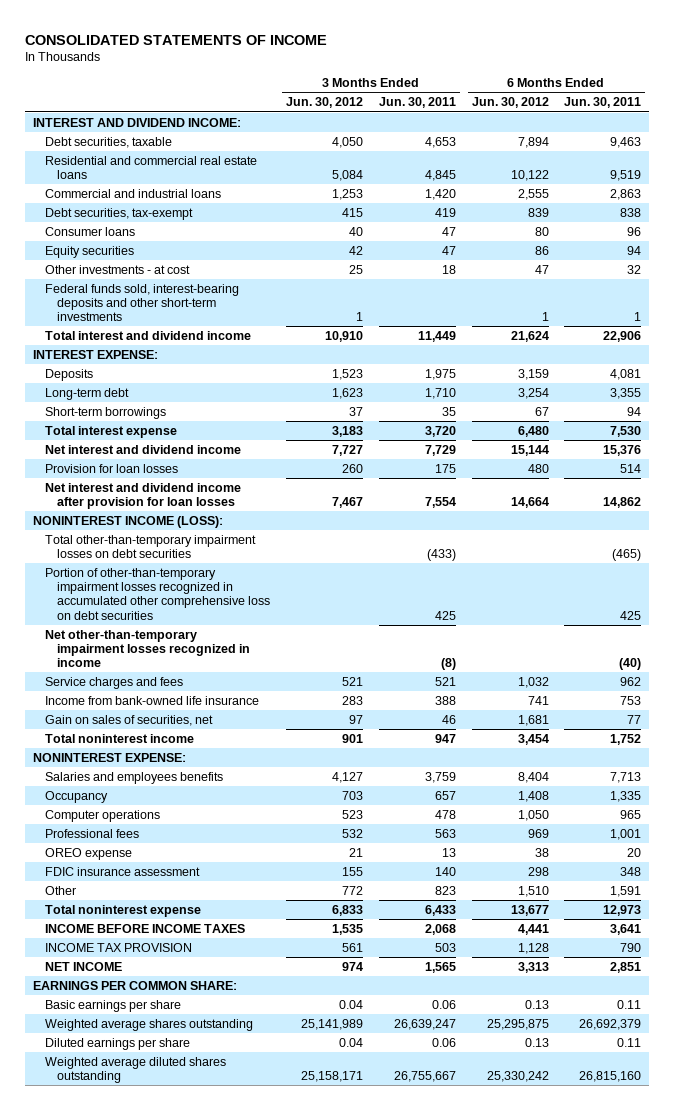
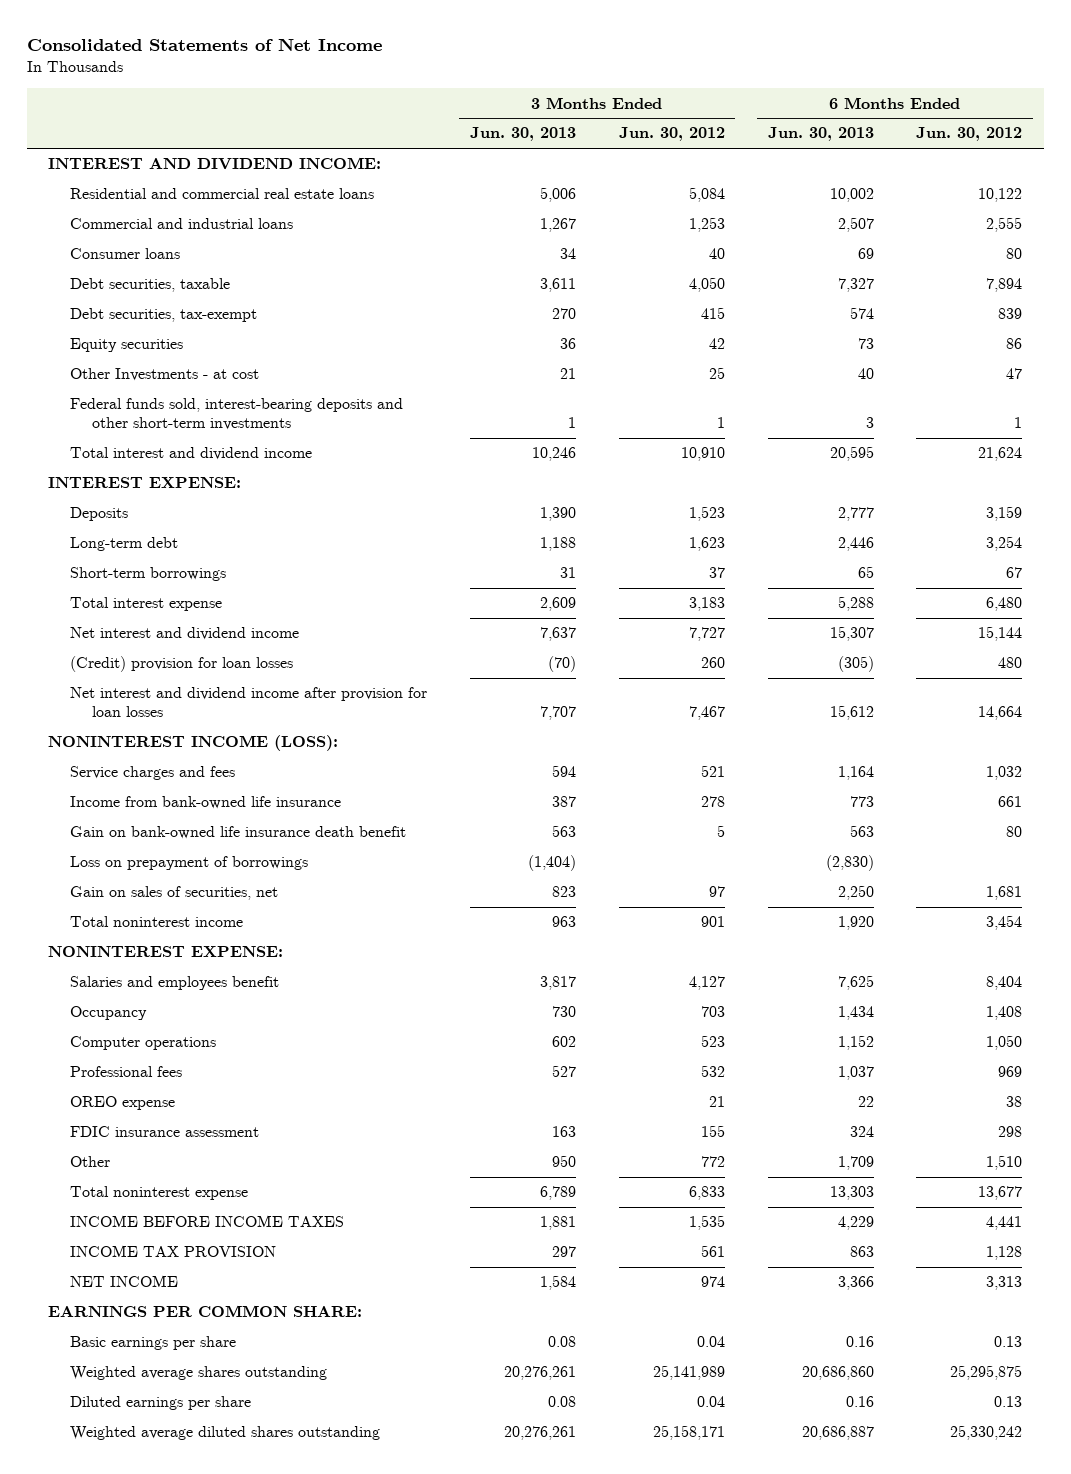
- CONSOLIDATED STATEMENTS OF INCOME
+ Consolidated Statements of Net Income
- | 3 Months Ended Jun. 30, 2012 | 3 Months Ended Jun. 30, 2011 | 6 Months Ended Jun. 30, 2012 | 6 Months Ended Jun. 30, 2011
+ | 3 Months Ended Jun. 30, 2013 | 3 Months Ended Jun. 30, 2012 | 6 Months Ended Jun. 30, 2013 | 6 Months Ended Jun. 30, 2012
moved down: Debt securities, taxable | 3,611 | 4,050 | 7,327 | 7,894
moved down: Debt securities, tax-exempt | 270 | 415 | 574 | 839
- Other investments - at cost | 25 | 18 | 47 | 32
+ Other Investments - at cost | 21 | 25 | 40 | 47
- Provision for loan losses | 260 | 175 | 480 | 514
+ (Credit) provision for loan losses | (70) | 260 | (305) | 480
- Total other-than-temporary impairment losses on debt securities | | (433) | | (465)
- Portion of other-than-temporary impairment losses recognized in accumulated other comprehensive loss on debt securities | | 425 | | 425
- Net other-than-temporary impairment losses recognized in income | | (8) | | (40)
- Income from bank-owned life insurance | 283 | 388 | 741 | 753
+ Income from bank-owned life insurance | 387 | 278 | 773 | 661
+ Gain on bank-owned life insurance death benefit | 563 | 5 | 563 | 80
+ Loss on prepayment of borrowings | (1,404) | | (2,830) |
- Salaries and employees benefits | 4,127 | 3,759 | 8,404 | 7,713
+ Salaries and employees benefit | 3,817 | 4,127 | 7,625 | 8,404

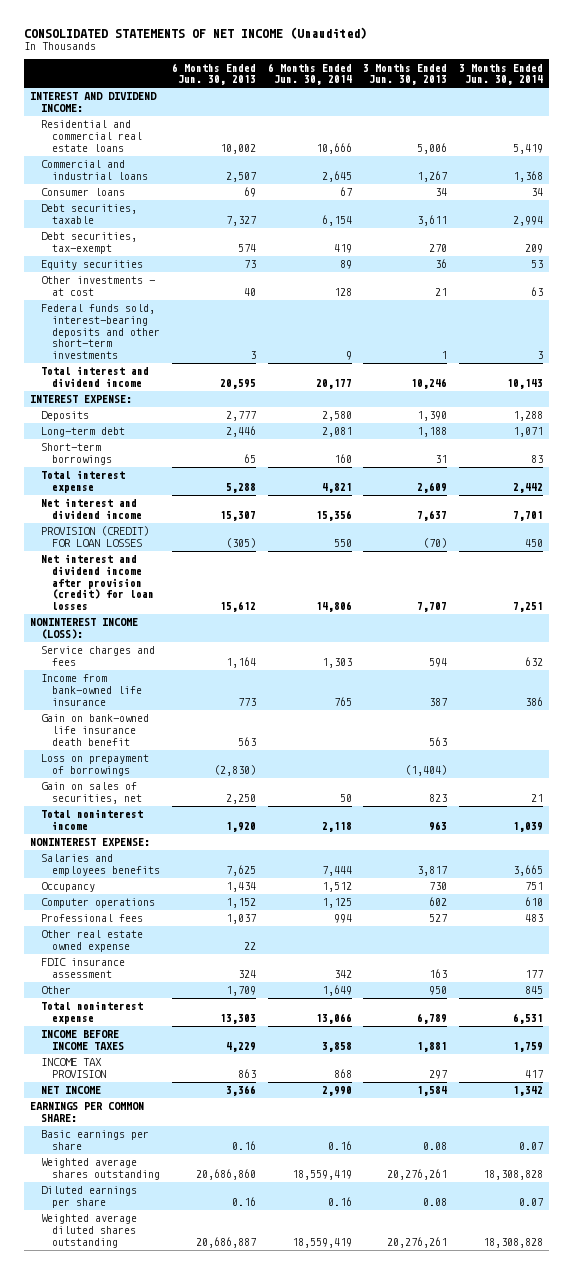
- Consolidated Statements of Net Income
+ CONSOLIDATED STATEMENTS OF NET INCOME (Unaudited)
- | 3 Months Ended Jun. 30, 2013 | 3 Months Ended Jun. 30, 2012 | 6 Months Ended Jun. 30, 2013 | 6 Months Ended Jun. 30, 2012
+ | 6 Months Ended Jun. 30, 2013 | 6 Months Ended Jun. 30, 2014 | 3 Months Ended Jun. 30, 2013 | 3 Months Ended Jun. 30, 2014
- Other Investments - at cost | 21 | 25 | 40 | 47
+ Other investments - at cost | 40 | 128 | 21 | 63
- (Credit) provision for loan losses | (70) | 260 | (305) | 480
- Net interest and dividend income after provision for loan losses | 7,707 | 7,467 | 15,612 | 14,664
+ PROVISION (CREDIT) FOR LOAN LOSSES | (305) | 550 | (70) | 450
+ Net interest and dividend income after provision (credit) for loan losses | 15,612 | 14,806 | 7,707 | 7,251
- Salaries and employees benefit | 3,817 | 4,127 | 7,625 | 8,404
+ Salaries and employees benefits | 7,625 | 7,444 | 3,817 | 3,665
- OREO expense | | 21 | 22 | 38
+ Other real estate owned expense | 22 | | |

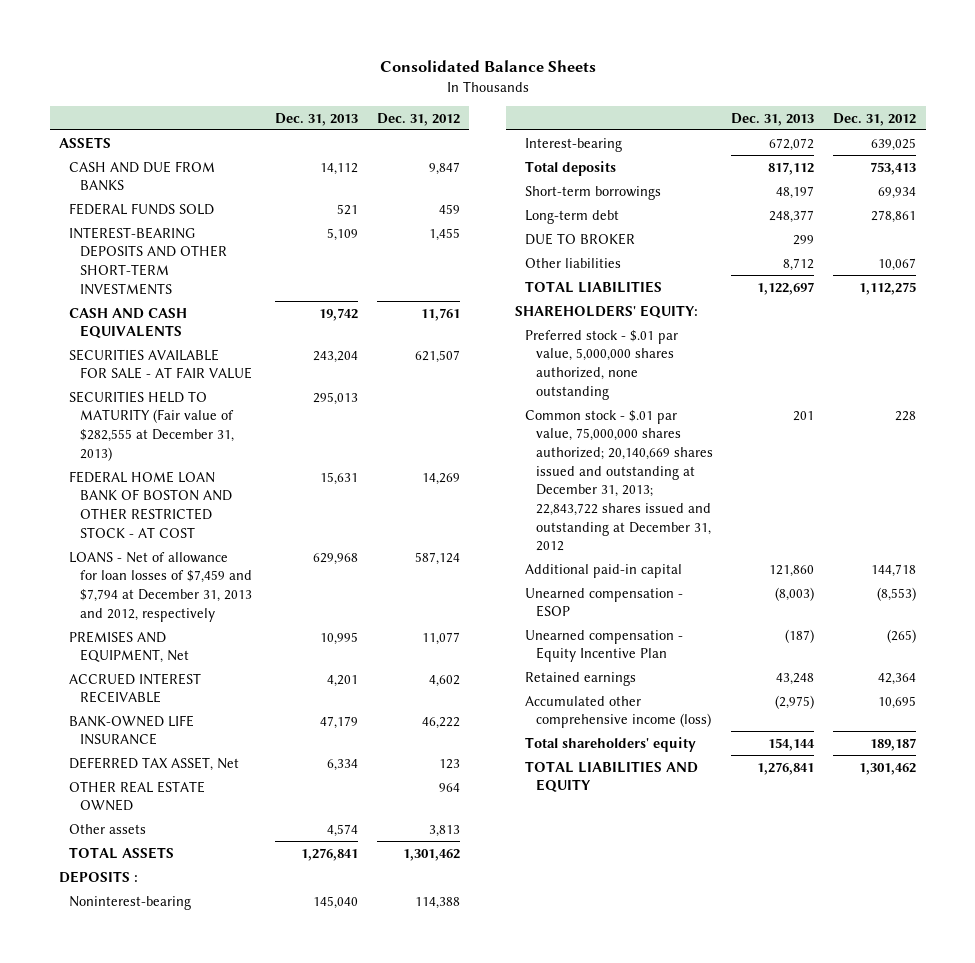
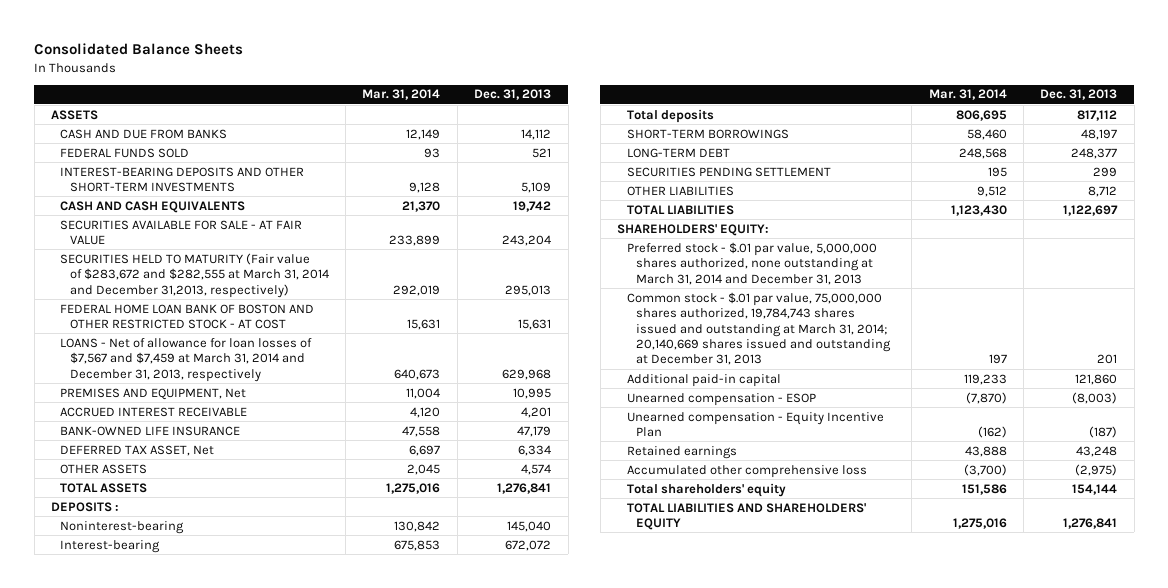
- | Dec. 31, 2013 | Dec. 31, 2012
+ | Mar. 31, 2014 | Dec. 31, 2013
- SECURITIES HELD TO MATURITY (Fair value of $282,555 at December 31, 2013) | 295,013 |
+ SECURITIES HELD TO MATURITY (Fair value of $283,672 and $282,555 at March 31, 2014 and December 31,2013, respectively) | 292,019 | 295,013
- LOANS - Net of allowance for loan losses of $7,459 and $7,794 at December 31, 2013 and 2012, respectively | 629,968 | 587,124
+ LOANS - Net of allowance for loan losses of $7,567 and $7,459 at March 31, 2014 and December 31, 2013, respectively | 640,673 | 629,968
- OTHER REAL ESTATE OWNED | | 964
- Other assets | 4,574 | 3,813
+ OTHER ASSETS | 2,045 | 4,574
- Short-term borrowings | 48,197 | 69,934
- Long-term debt | 248,377 | 278,861
- DUE TO BROKER | 299 |
- Other liabilities | 8,712 | 10,067
+ SHORT-TERM BORROWINGS | 58,460 | 48,197
+ LONG-TERM DEBT | 248,568 | 248,377
+ SECURITIES PENDING SETTLEMENT | 195 | 299
+ OTHER LIABILITIES | 9,512 | 8,712
- Preferred stock - $.01 par value, 5,000,000 shares authorized, none outstanding
- Common stock - $.01 par value, 75,000,000 shares authorized; 20,140,669 shares issued and outstanding at December 31, 2013; 22,843,722 shares issued and outstanding at December 31, 2012 | 201 | 228
+ Preferred stock - $.01 par value, 5,000,000 shares authorized, none outstanding at March 31, 2014 and December 31, 2013
+ Common stock - $.01 par value, 75,000,000 shares authorized, 19,784,743 shares issued and outstanding at March 31, 2014; 20,140,669 shares issued and outstanding at December 31, 2013 | 197 | 201
- Accumulated other comprehensive income (loss) | (2,975) | 10,695
+ Accumulated other comprehensive loss | (3,700) | (2,975)
- TOTAL LIABILITIES AND EQUITY | 1,276,841 | 1,301,462
+ TOTAL LIABILITIES AND SHAREHOLDERS' EQUITY | 1,275,016 | 1,276,841

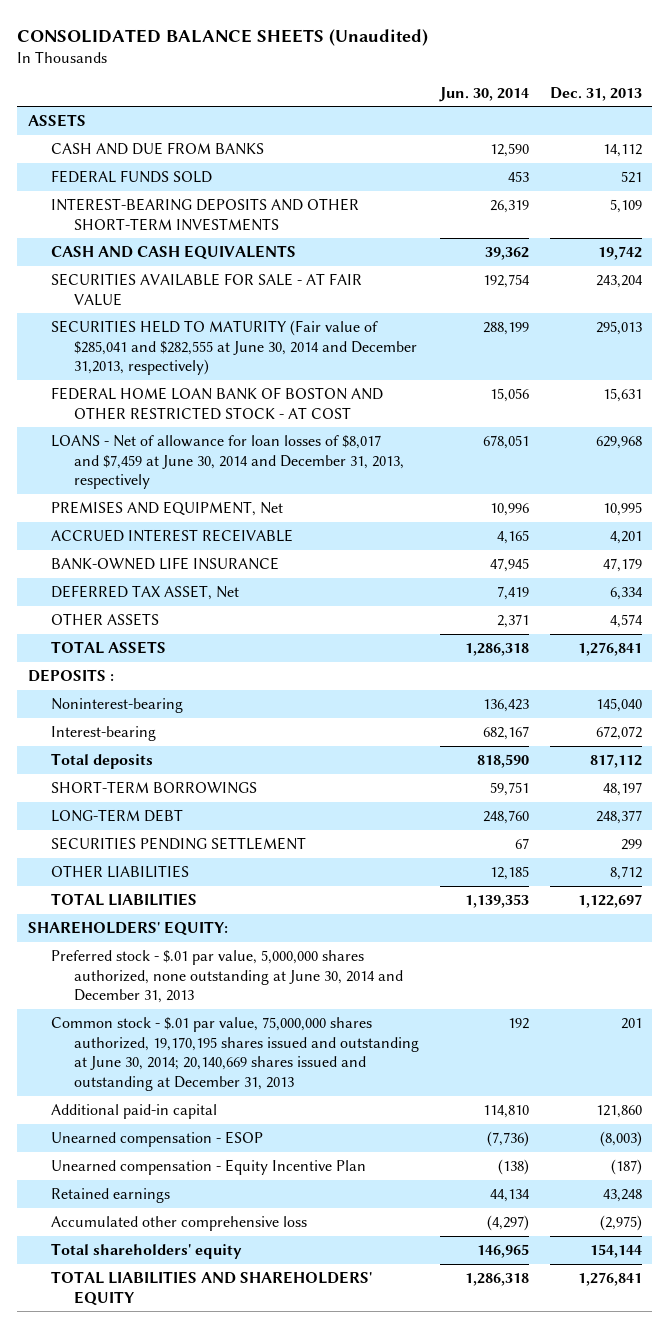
- Consolidated Balance Sheets
+ CONSOLIDATED BALANCE SHEETS (Unaudited)
- | Mar. 31, 2014 | Dec. 31, 2013
+ | Jun. 30, 2014 | Dec. 31, 2013
- SECURITIES HELD TO MATURITY (Fair value of $283,672 and $282,555 at March 31, 2014 and December 31,2013, respectively) | 292,019 | 295,013
+ SECURITIES HELD TO MATURITY (Fair value of $285,041 and $282,555 at June 30, 2014 and December 31,2013, respectively) | 288,199 | 295,013
- LOANS - Net of allowance for loan losses of $7,567 and $7,459 at March 31, 2014 and December 31, 2013, respectively | 640,673 | 629,968
+ LOANS - Net of allowance for loan losses of $8,017 and $7,459 at June 30, 2014 and December 31, 2013, respectively | 678,051 | 629,968
- Preferred stock - $.01 par value, 5,000,000 shares authorized, none outstanding at March 31, 2014 and December 31, 2013
- Common stock - $.01 par value, 75,000,000 shares authorized, 19,784,743 shares issued and outstanding at March 31, 2014; 20,140,669 shares issued and outstanding at December 31, 2013 | 197 | 201
+ Preferred stock - $.01 par value, 5,000,000 shares authorized, none outstanding at June 30, 2014 and December 31, 2013
+ Common stock - $.01 par value, 75,000,000 shares authorized, 19,170,195 shares issued and outstanding at June 30, 2014; 20,140,669 shares issued and outstanding at December 31, 2013 | 192 | 201

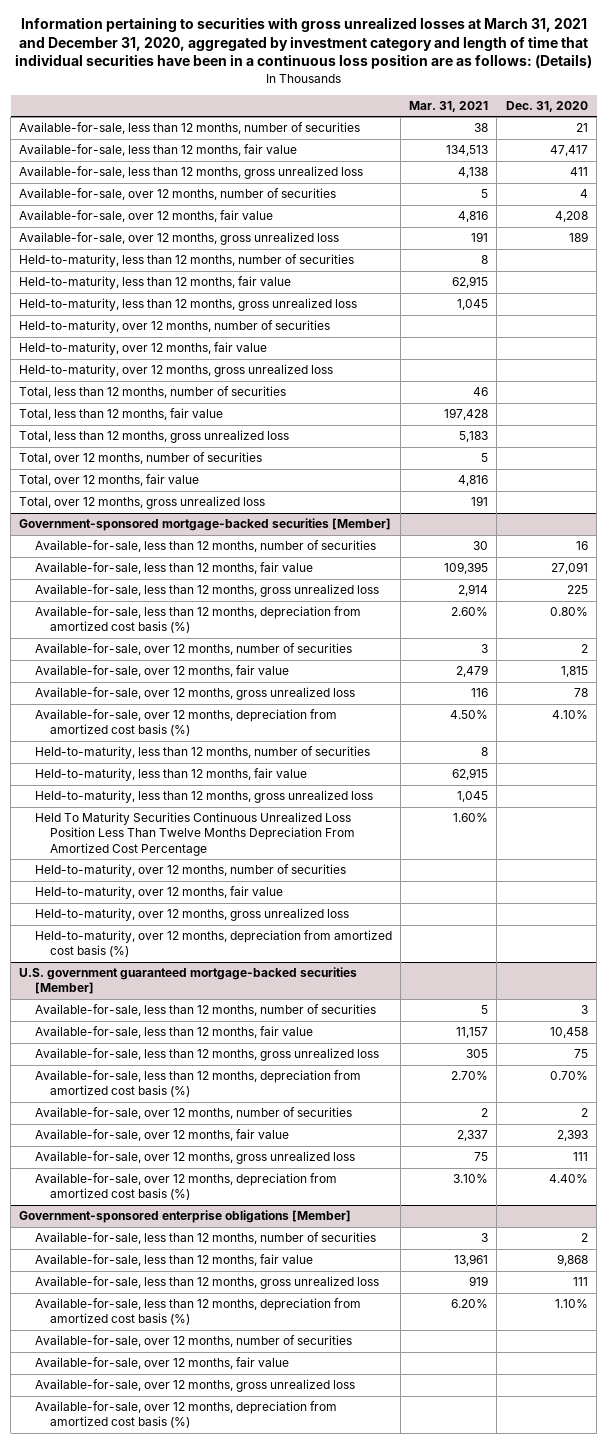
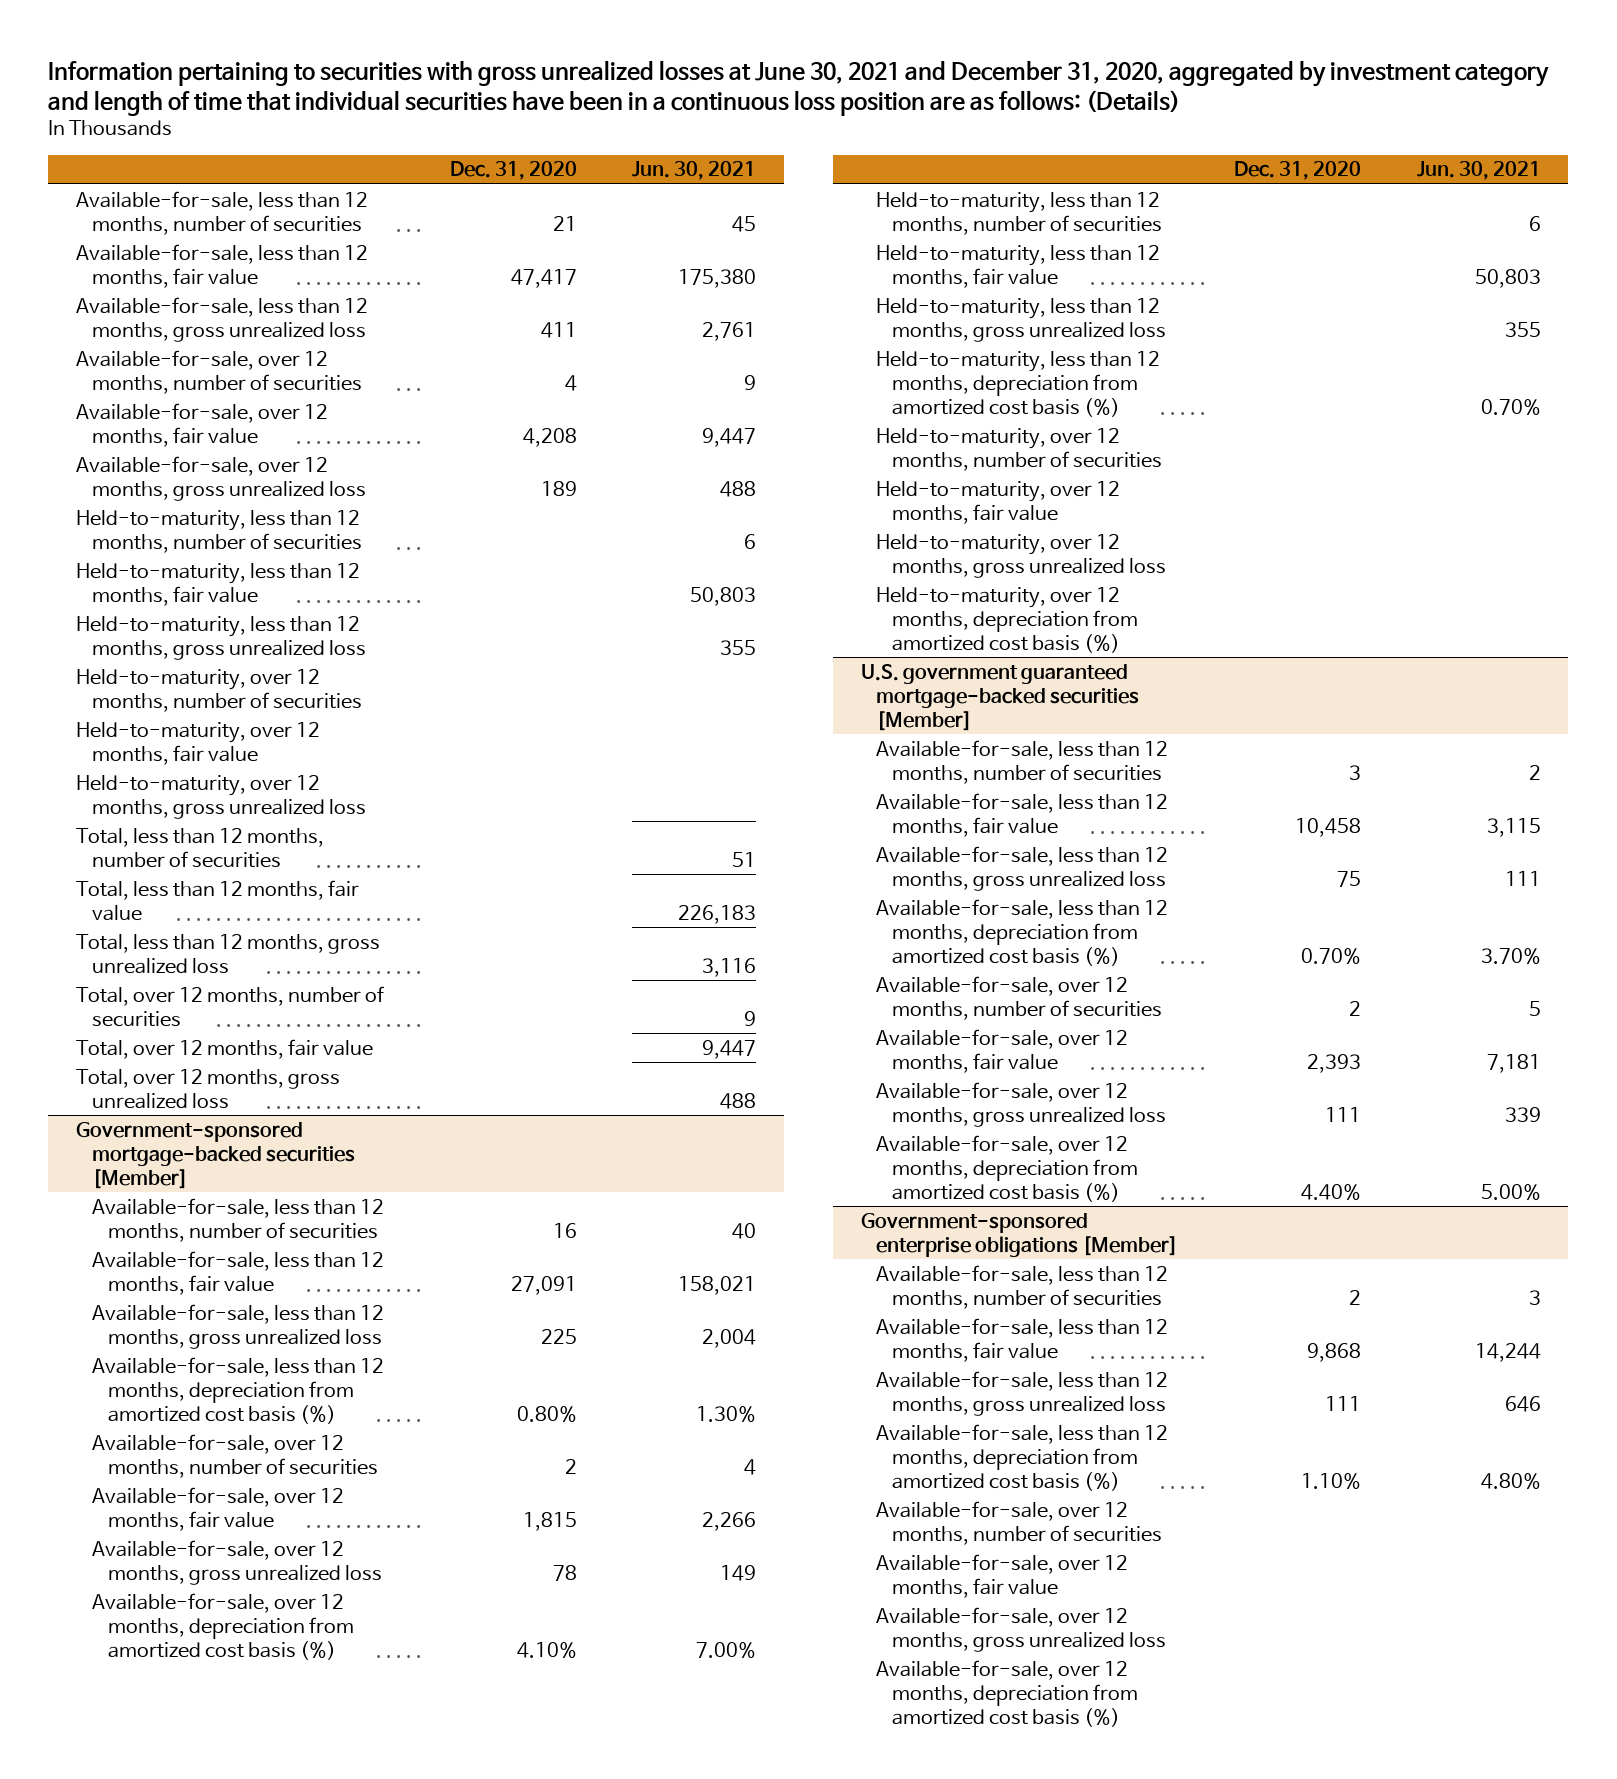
- Information pertaining to securities with gross unrealized losses at March 31, 2021 and December 31, 2020, aggregated by investment category and length of time that individual securities have been in a continuous loss position are as follows: (Details)
+ Information pertaining to securities with gross unrealized losses at June 30, 2021 and December 31, 2020, aggregated by investment category and length of time that individual securities have been in a continuous loss position are as follows: (Details)
- | Mar. 31, 2021 | Dec. 31, 2020
+ | Dec. 31, 2020 | Jun. 30, 2021
@ Government-sponsored mortgage-backed securities [Member]
- Held To Maturity Securities Continuous Unrealized Loss Position Less Than Twelve Months Depreciation From Amortized Cost Percentage | 1.60% |
+ Held-to-maturity, less than 12 months, depreciation from amortized cost basis (%) | | 0.70%

